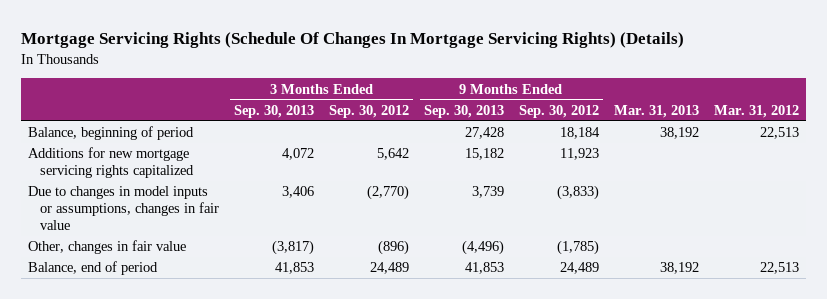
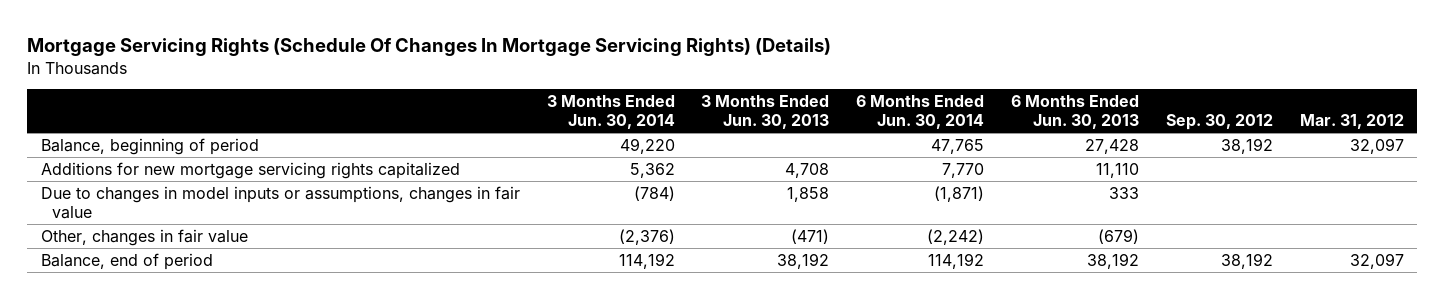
- | 3 Months Ended Sep. 30, 2013 | 3 Months Ended Sep. 30, 2012 | 9 Months Ended Sep. 30, 2013 | 9 Months Ended Sep. 30, 2012 | Mar. 31, 2013 | Mar. 31, 2012
+ | 3 Months Ended Jun. 30, 2014 | 3 Months Ended Jun. 30, 2013 | 6 Months Ended Jun. 30, 2014 | 6 Months Ended Jun. 30, 2013 | Sep. 30, 2012 | Mar. 31, 2012
- Balance, beginning of period | | | 27,428 | 18,184 | 38,192 | 22,513
+ Balance, beginning of period | 49,220 | | 47,765 | 27,428 | 38,192 | 32,097
- Balance, end of period | 41,853 | 24,489 | 41,853 | 24,489 | 38,192 | 22,513
+ Balance, end of period | 114,192 | 38,192 | 114,192 | 38,192 | 38,192 | 32,097

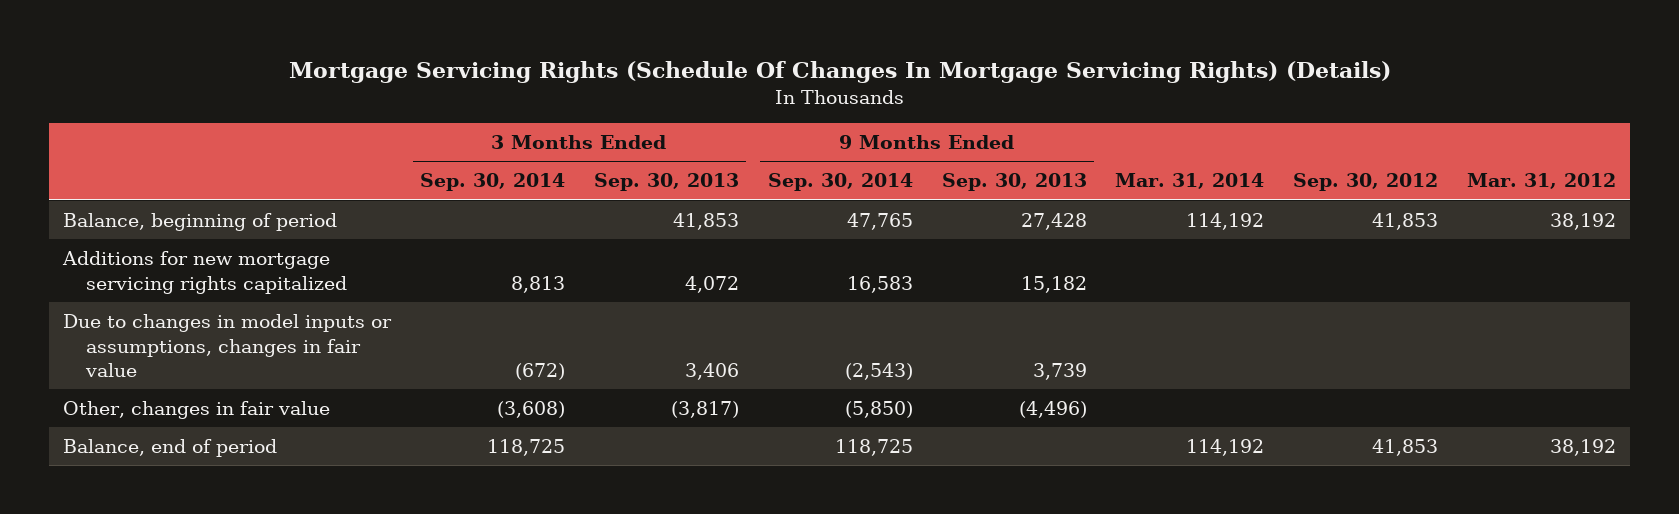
- | 3 Months Ended Jun. 30, 2014 | 3 Months Ended Jun. 30, 2013 | 6 Months Ended Jun. 30, 2014 | 6 Months Ended Jun. 30, 2013 | Sep. 30, 2012 | Mar. 31, 2012
+ | 3 Months Ended Sep. 30, 2014 | 3 Months Ended Sep. 30, 2013 | 9 Months Ended Sep. 30, 2014 | 9 Months Ended Sep. 30, 2013 | Mar. 31, 2014 | Sep. 30, 2012 | Mar. 31, 2012
- Balance, beginning of period | 49,220 | | 47,765 | 27,428 | 38,192 | 32,097
+ Balance, beginning of period | | 41,853 | 47,765 | 27,428 | 114,192 | 41,853 | 38,192
- Balance, end of period | 114,192 | 38,192 | 114,192 | 38,192 | 38,192 | 32,097
+ Balance, end of period | 118,725 | | 118,725 | | 114,192 | 41,853 | 38,192

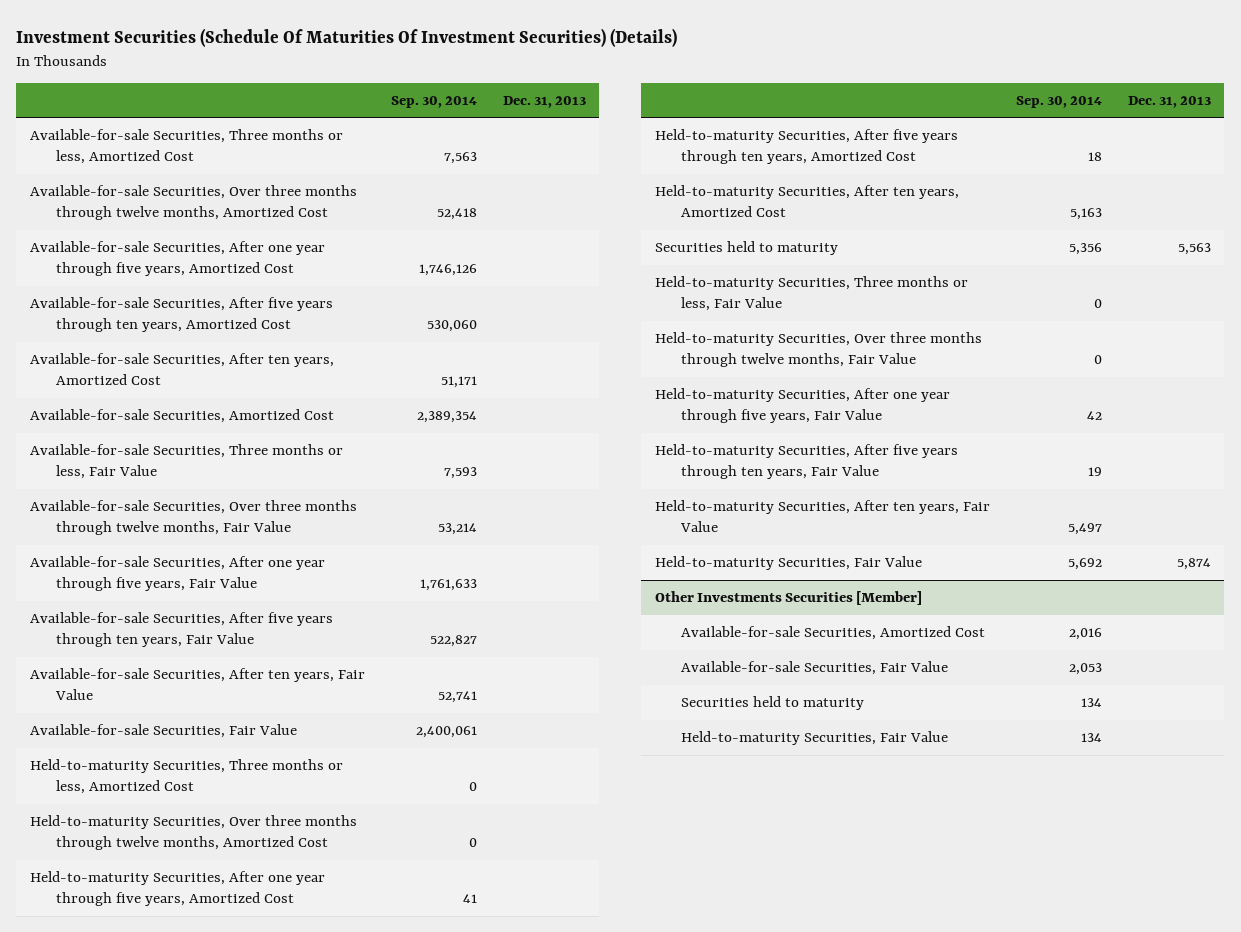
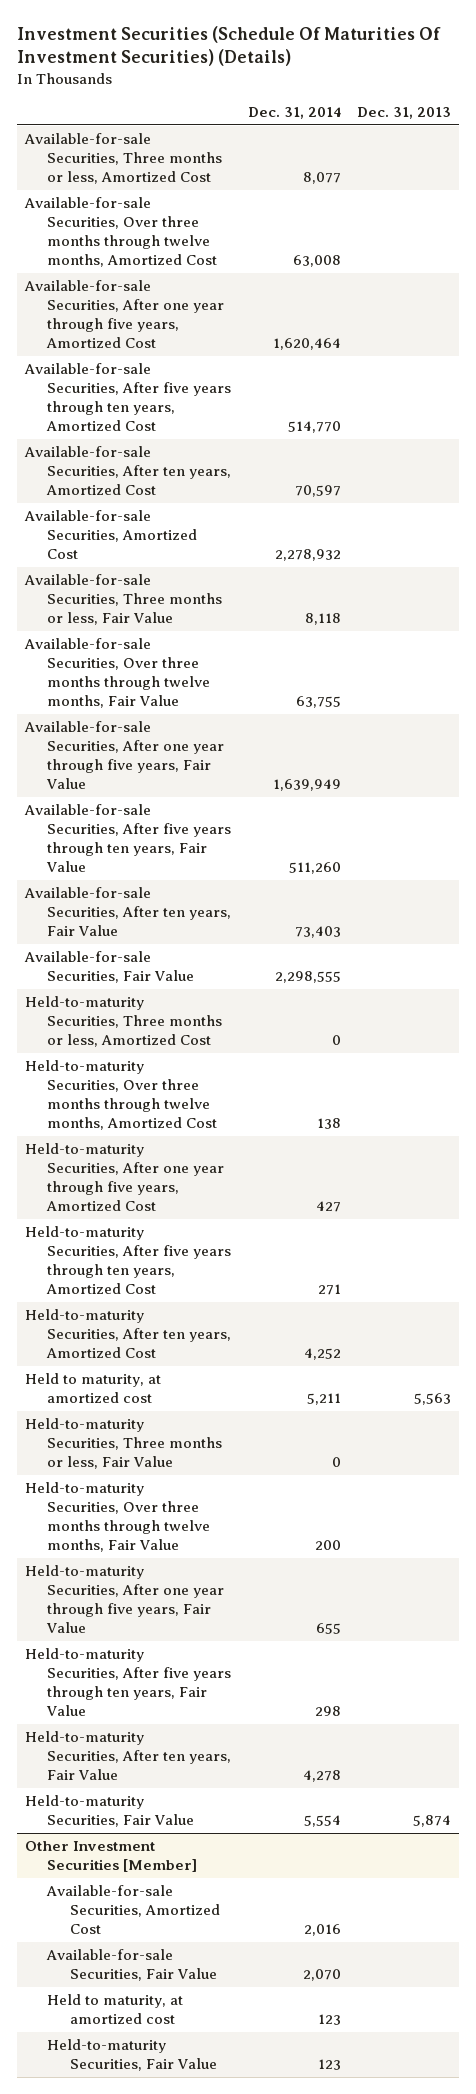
- | Sep. 30, 2014 | Dec. 31, 2013
+ | Dec. 31, 2014 | Dec. 31, 2013
- Securities held to maturity | 5,356 | 5,563
+ Held to maturity, at amortized cost | 5,211 | 5,563
- Other Investments Securities [Member]
+ Other Investment Securities [Member]
- Securities held to maturity | 134 |
+ Held to maturity, at amortized cost | 123 |

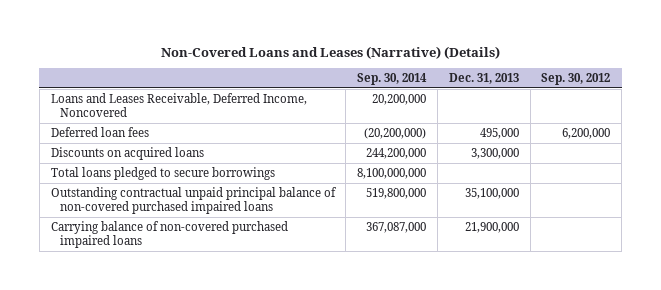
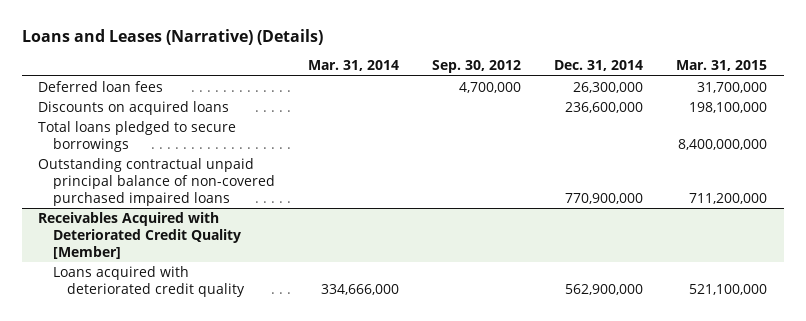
- Non-Covered Loans and Leases (Narrative) (Details)
+ Loans and Leases (Narrative) (Details)
- | Sep. 30, 2014 | Dec. 31, 2013 | Sep. 30, 2012
+ | Mar. 31, 2014 | Sep. 30, 2012 | Dec. 31, 2014 | Mar. 31, 2015
- Loans and Leases Receivable, Deferred Income, Noncovered | 20,200,000 | |
- Deferred loan fees | (20,200,000) | 495,000 | 6,200,000
+ Deferred loan fees | | 4,700,000 | 26,300,000 | 31,700,000
- Carrying balance of non-covered purchased impaired loans | 367,087,000 | 21,900,000 |
+ Receivables Acquired with Deteriorated Credit Quality [Member]
+ Loans acquired with deteriorated credit quality | 334,666,000 | | 562,900,000 | 521,100,000

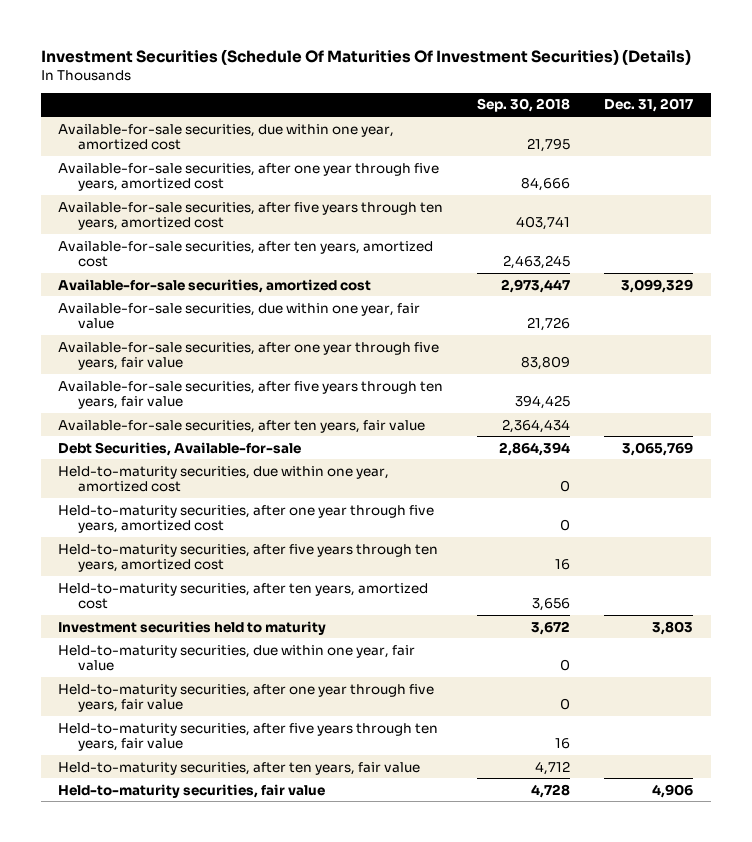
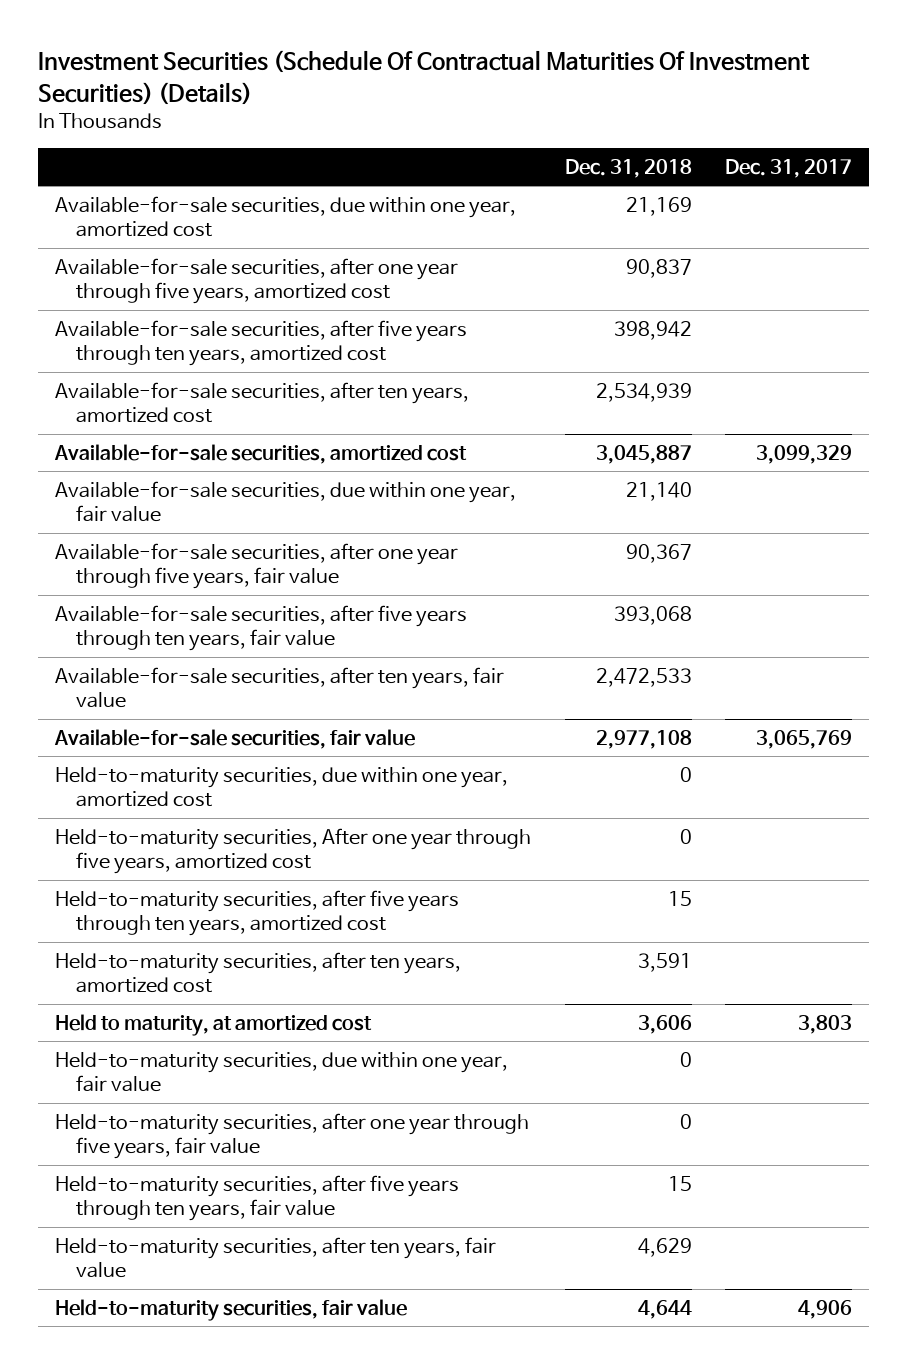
- Investment Securities (Schedule Of Maturities Of Investment Securities) (Details)
+ Investment Securities (Schedule Of Contractual Maturities Of Investment Securities) (Details)
- | Sep. 30, 2018 | Dec. 31, 2017
+ | Dec. 31, 2018 | Dec. 31, 2017
- Debt Securities, Available-for-sale | 2,864,394 | 3,065,769
+ Available-for-sale securities, fair value | 2,977,108 | 3,065,769
- Held-to-maturity securities, after one year through five years, amortized cost | 0 |
+ Held-to-maturity securities, After one year through five years, amortized cost | 0 |
- Investment securities held to maturity | 3,672 | 3,803
+ Held to maturity, at amortized cost | 3,606 | 3,803

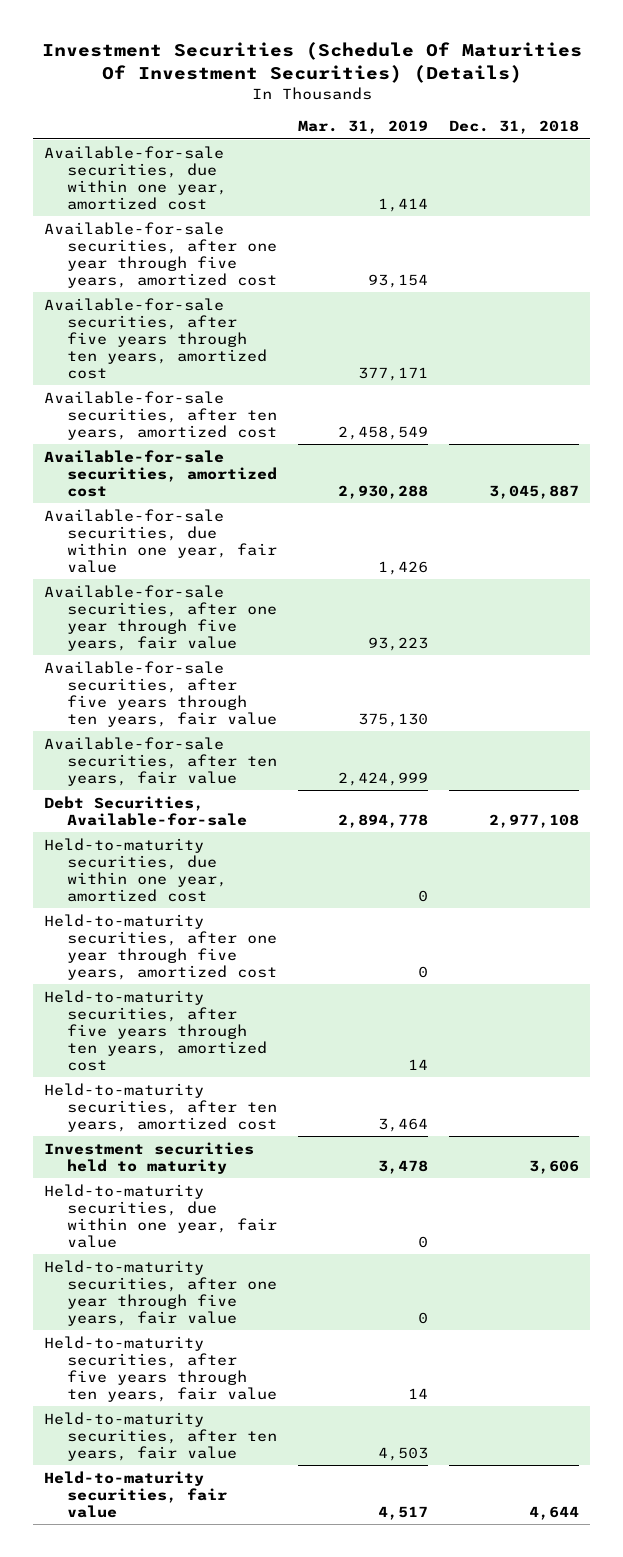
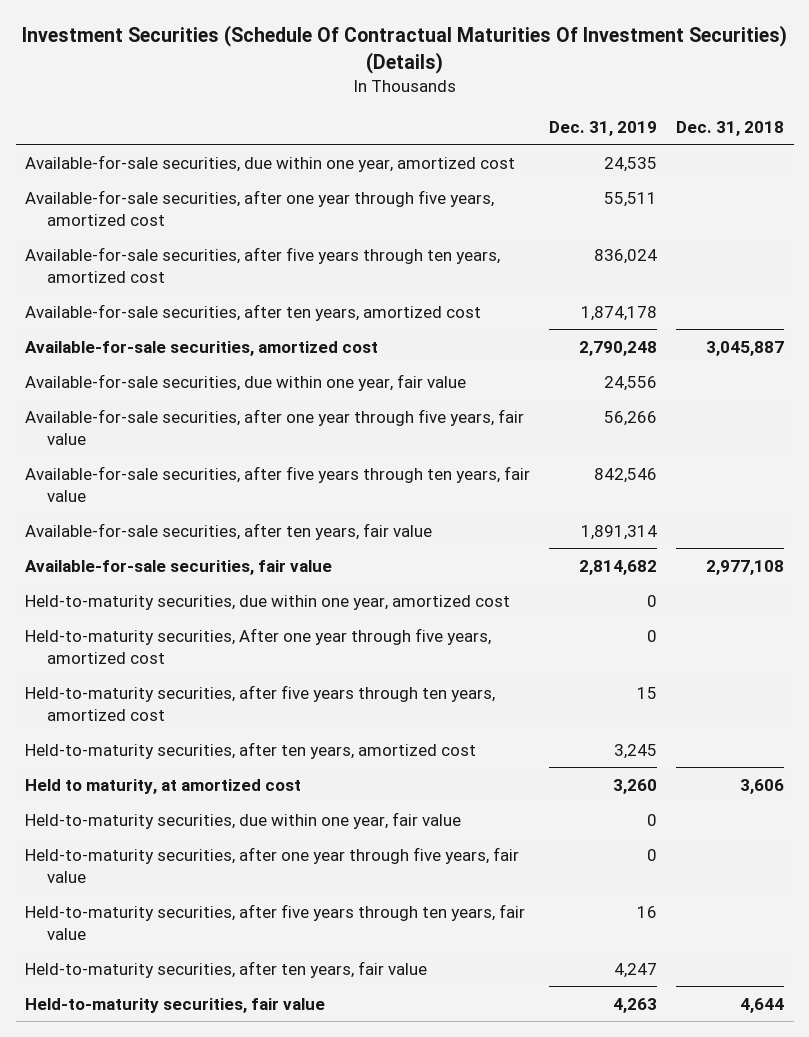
- Investment Securities (Schedule Of Maturities Of Investment Securities) (Details)
+ Investment Securities (Schedule Of Contractual Maturities Of Investment Securities) (Details)
- | Mar. 31, 2019 | Dec. 31, 2018
+ | Dec. 31, 2019 | Dec. 31, 2018
- Debt Securities, Available-for-sale | 2,894,778 | 2,977,108
+ Available-for-sale securities, fair value | 2,814,682 | 2,977,108
- Held-to-maturity securities, after one year through five years, amortized cost | 0 |
+ Held-to-maturity securities, After one year through five years, amortized cost | 0 |
- Investment securities held to maturity | 3,478 | 3,606
+ Held to maturity, at amortized cost | 3,260 | 3,606

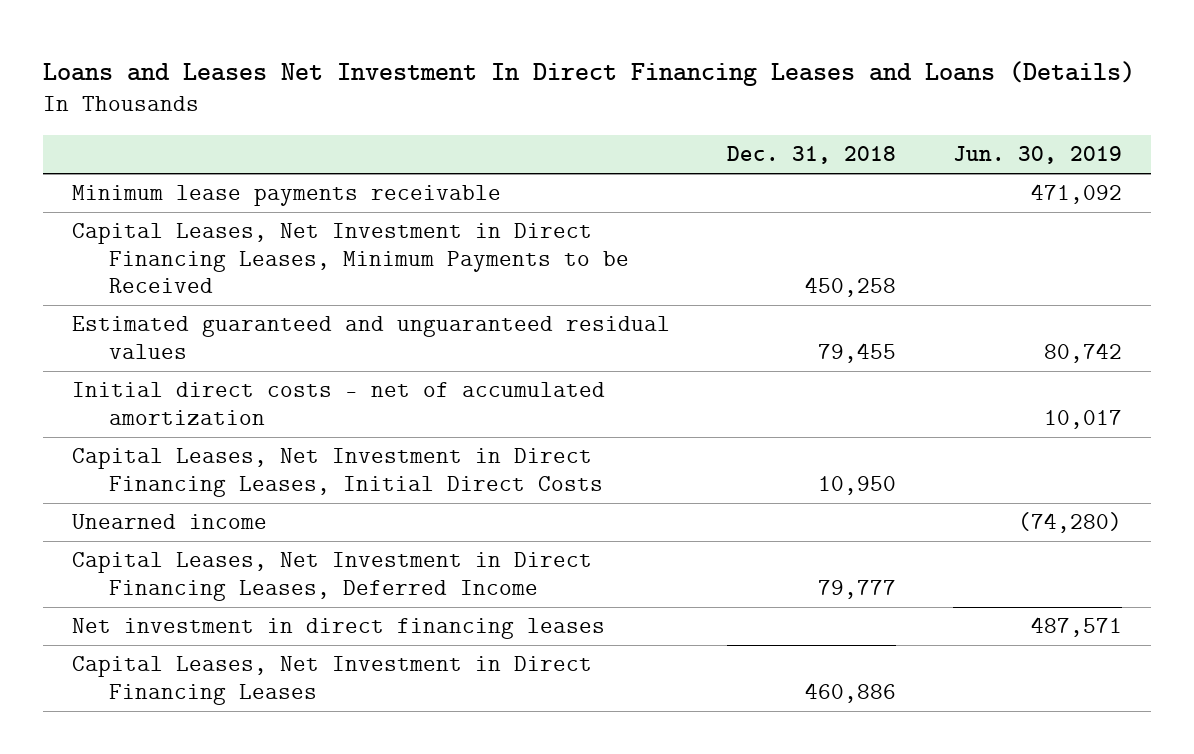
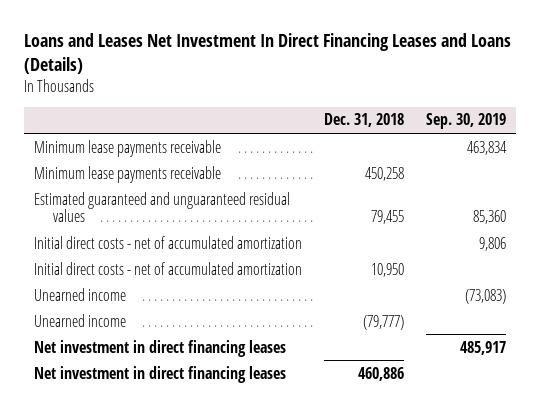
- | Dec. 31, 2018 | Jun. 30, 2019
+ | Dec. 31, 2018 | Sep. 30, 2019
- Capital Leases, Net Investment in Direct Financing Leases, Minimum Payments to be Received | 450,258 |
+ Minimum lease payments receivable | 450,258 |
- Capital Leases, Net Investment in Direct Financing Leases, Initial Direct Costs | 10,950 |
+ Initial direct costs - net of accumulated amortization | 10,950 |
- Capital Leases, Net Investment in Direct Financing Leases, Deferred Income | 79,777 |
+ Unearned income | (79,777) |
- Capital Leases, Net Investment in Direct Financing Leases | 460,886 |
+ Net investment in direct financing leases | 460,886 |

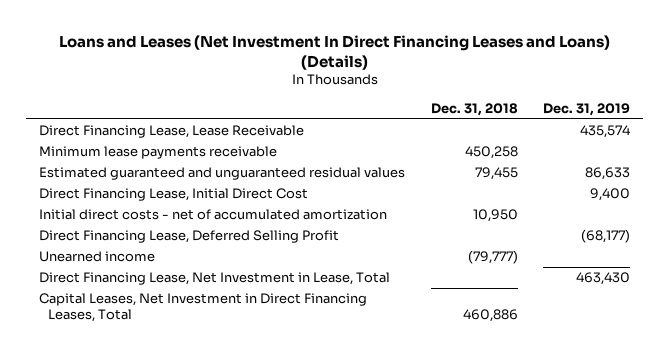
- Loans and Leases Net Investment In Direct Financing Leases and Loans (Details)
+ Loans and Leases (Net Investment In Direct Financing Leases and Loans) (Details)
- | Dec. 31, 2018 | Sep. 30, 2019
+ | Dec. 31, 2018 | Dec. 31, 2019
- Minimum lease payments receivable | | 463,834
+ Direct Financing Lease, Lease Receivable | | 435,574
- Initial direct costs - net of accumulated amortization | | 9,806
+ Direct Financing Lease, Initial Direct Cost | | 9,400
- Unearned income | | (73,083)
+ Direct Financing Lease, Deferred Selling Profit | | (68,177)
- Net investment in direct financing leases | | 485,917
- Net investment in direct financing leases | 460,886 |
+ Direct Financing Lease, Net Investment in Lease, Total | | 463,430
+ Capital Leases, Net Investment in Direct Financing Leases, Total | 460,886 |

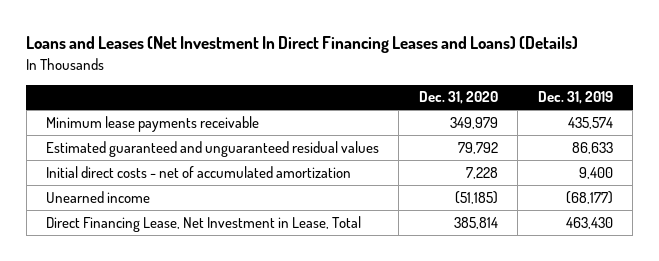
- | Dec. 31, 2018 | Dec. 31, 2019
+ | Dec. 31, 2020 | Dec. 31, 2019
- Direct Financing Lease, Lease Receivable | | 435,574
- Minimum lease payments receivable | 450,258 |
+ Minimum lease payments receivable | 349,979 | 435,574
- Direct Financing Lease, Initial Direct Cost | | 9,400
- Initial direct costs - net of accumulated amortization | 10,950 |
- Direct Financing Lease, Deferred Selling Profit | | (68,177)
- Unearned income | (79,777) |
+ Initial direct costs - net of accumulated amortization | 7,228 | 9,400
+ Unearned income | (51,185) | (68,177)
- Capital Leases, Net Investment in Direct Financing Leases, Total | 460,886 |

